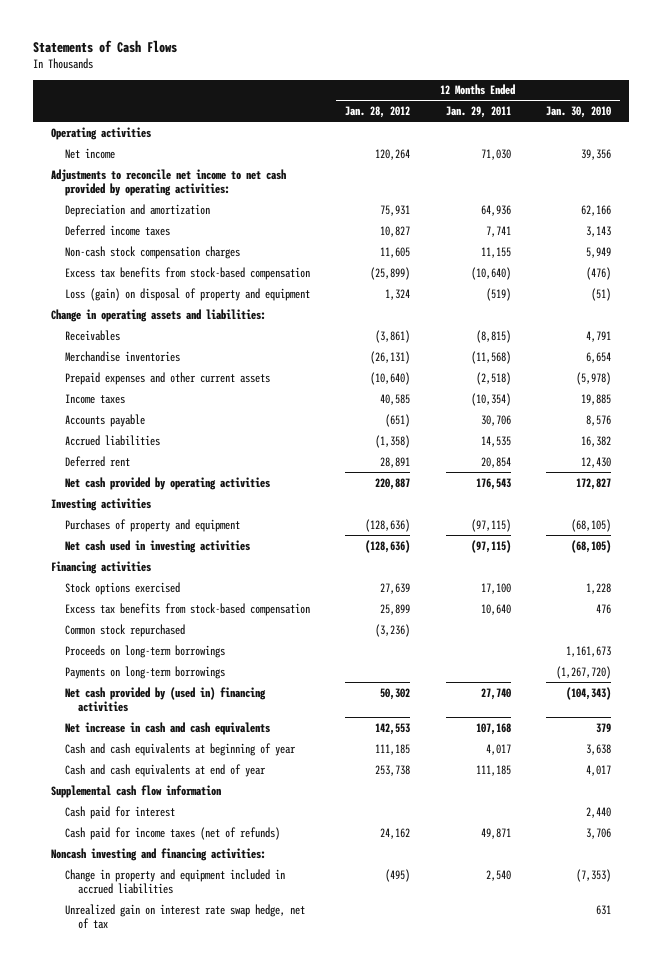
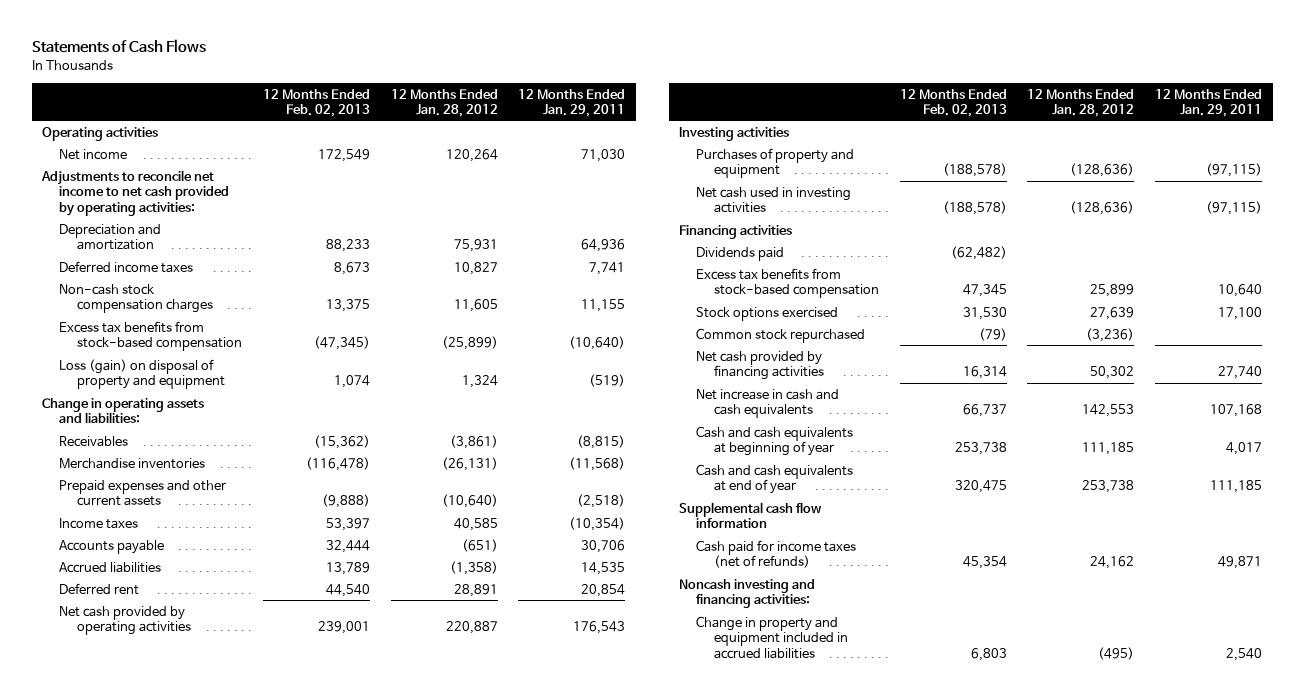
- | 12 Months Ended Jan. 28, 2012 | 12 Months Ended Jan. 29, 2011 | 12 Months Ended Jan. 30, 2010
+ | 12 Months Ended Feb. 02, 2013 | 12 Months Ended Jan. 28, 2012 | 12 Months Ended Jan. 29, 2011
+ Dividends paid | (62,482) | |
moved down: Stock options exercised | 31,530 | 27,639 | 17,100
- Proceeds on long-term borrowings | | | 1,161,673
- Payments on long-term borrowings | | | (1,267,720)
- Net cash provided by (used in) financing activities | 50,302 | 27,740 | (104,343)
+ Net cash provided by financing activities | 16,314 | 50,302 | 27,740
- Cash paid for interest | | | 2,440
- Unrealized gain on interest rate swap hedge, net of tax | | | 631

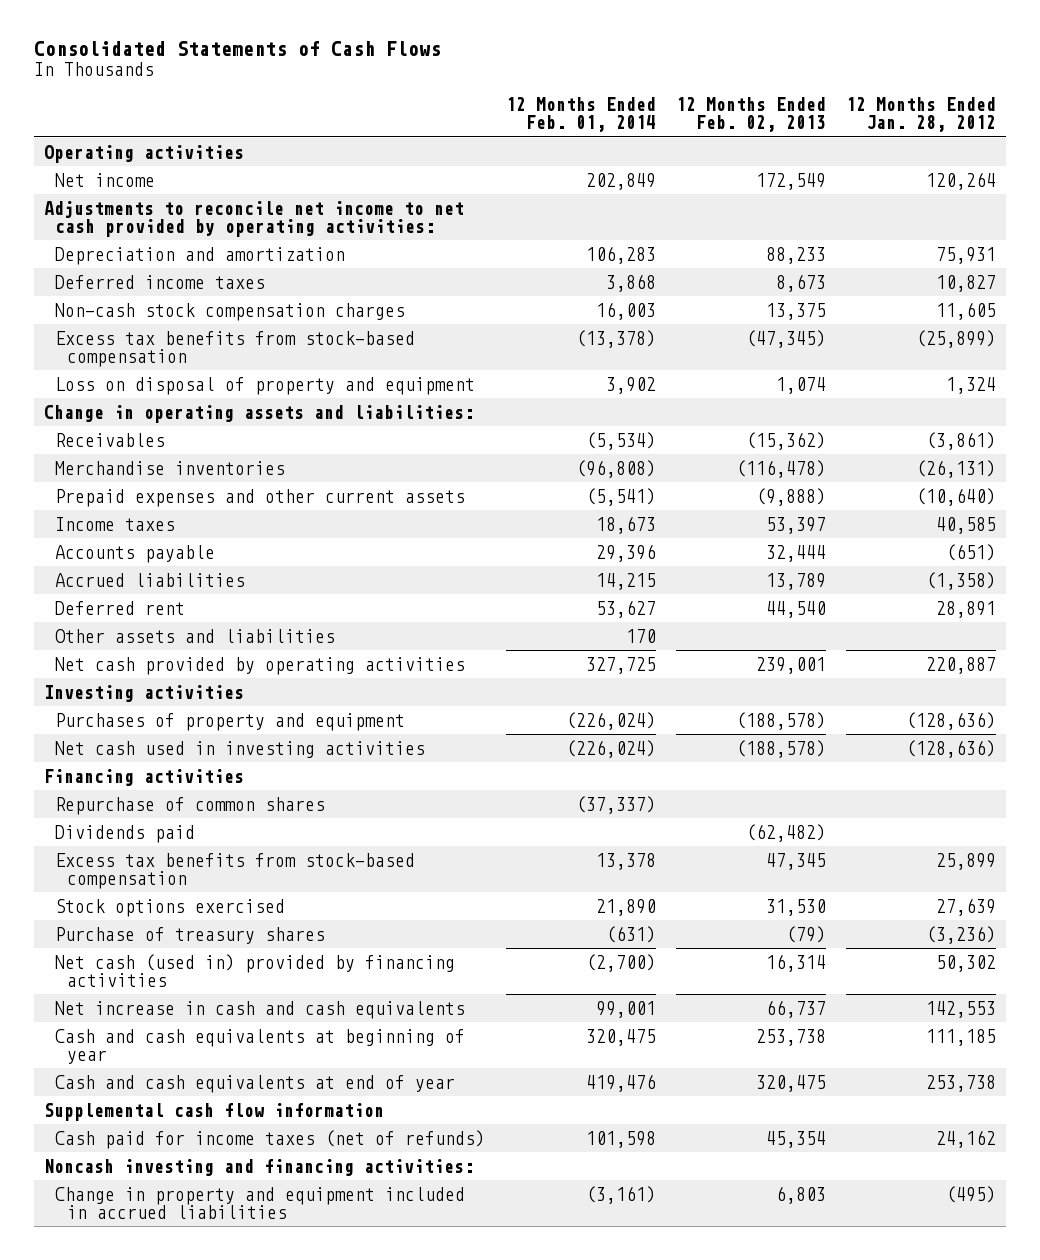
- Statements of Cash Flows
+ Consolidated Statements of Cash Flows
- | 12 Months Ended Feb. 02, 2013 | 12 Months Ended Jan. 28, 2012 | 12 Months Ended Jan. 29, 2011
+ | 12 Months Ended Feb. 01, 2014 | 12 Months Ended Feb. 02, 2013 | 12 Months Ended Jan. 28, 2012
- Loss (gain) on disposal of property and equipment | 1,074 | 1,324 | (519)
+ Loss on disposal of property and equipment | 3,902 | 1,074 | 1,324
+ Other assets and liabilities | 170 | |
+ Repurchase of common shares | (37,337) | |
- Common stock repurchased | (79) | (3,236) |
- Net cash provided by financing activities | 16,314 | 50,302 | 27,740
+ Purchase of treasury shares | (631) | (79) | (3,236)
+ Net cash (used in) provided by financing activities | (2,700) | 16,314 | 50,302

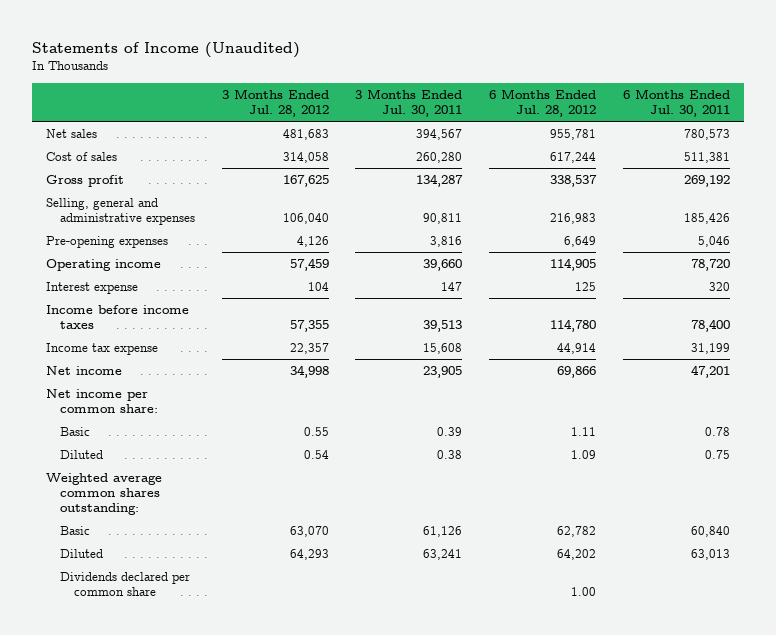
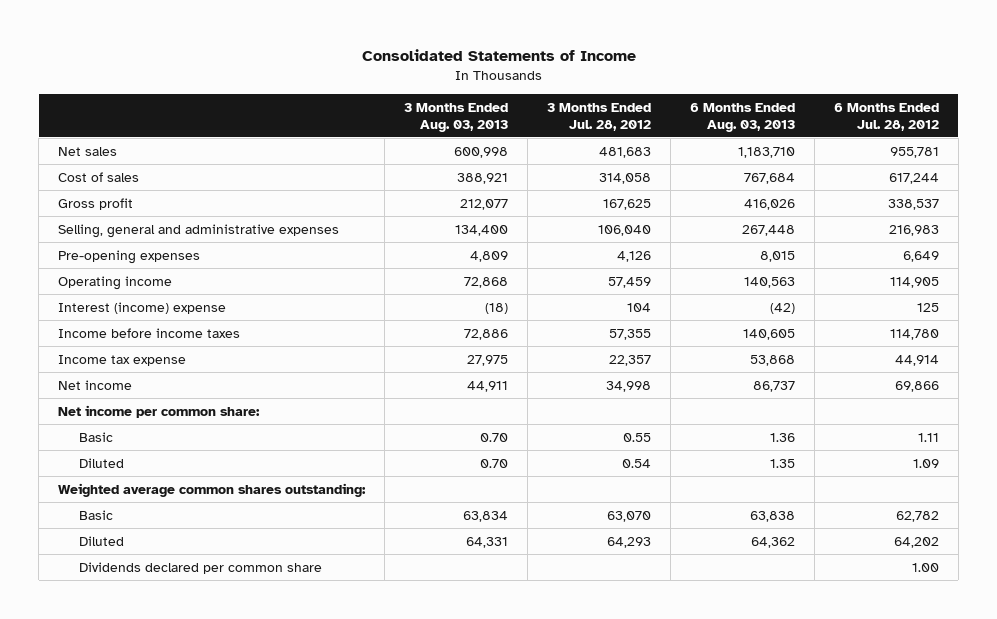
- Statements of Income (Unaudited)
+ Consolidated Statements of Income
- | 3 Months Ended Jul. 28, 2012 | 3 Months Ended Jul. 30, 2011 | 6 Months Ended Jul. 28, 2012 | 6 Months Ended Jul. 30, 2011
+ | 3 Months Ended Aug. 03, 2013 | 3 Months Ended Jul. 28, 2012 | 6 Months Ended Aug. 03, 2013 | 6 Months Ended Jul. 28, 2012
- Interest expense | 104 | 147 | 125 | 320
+ Interest (income) expense | (18) | 104 | (42) | 125

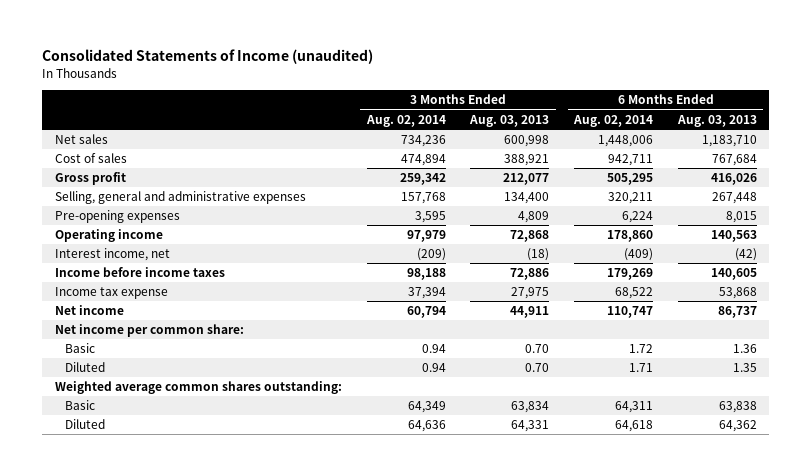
- Consolidated Statements of Income
+ Consolidated Statements of Income (unaudited)
- | 3 Months Ended Aug. 03, 2013 | 3 Months Ended Jul. 28, 2012 | 6 Months Ended Aug. 03, 2013 | 6 Months Ended Jul. 28, 2012
+ | 3 Months Ended Aug. 02, 2014 | 3 Months Ended Aug. 03, 2013 | 6 Months Ended Aug. 02, 2014 | 6 Months Ended Aug. 03, 2013
- Interest (income) expense | (18) | 104 | (42) | 125
+ Interest income, net | (209) | (18) | (409) | (42)
- Dividends declared per common share | | | | 1.00

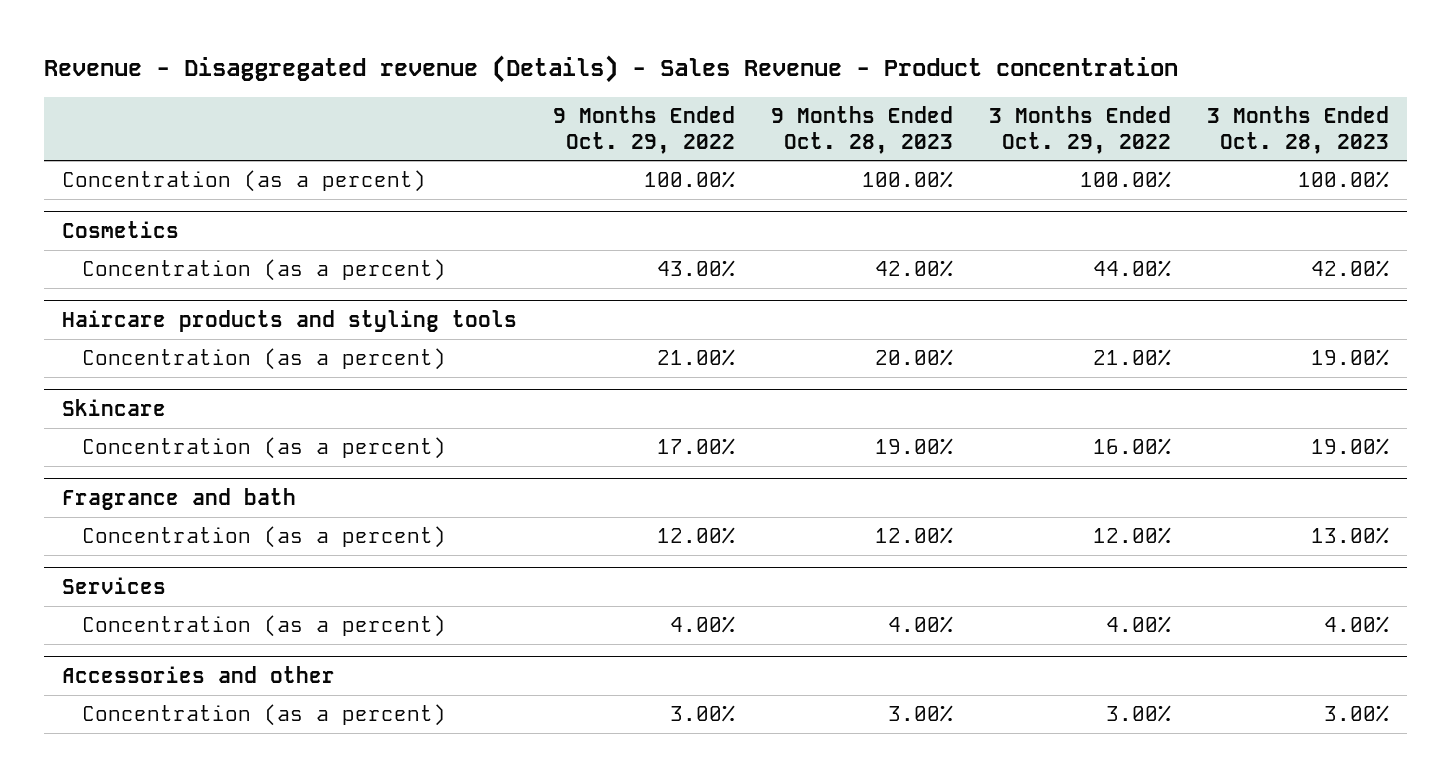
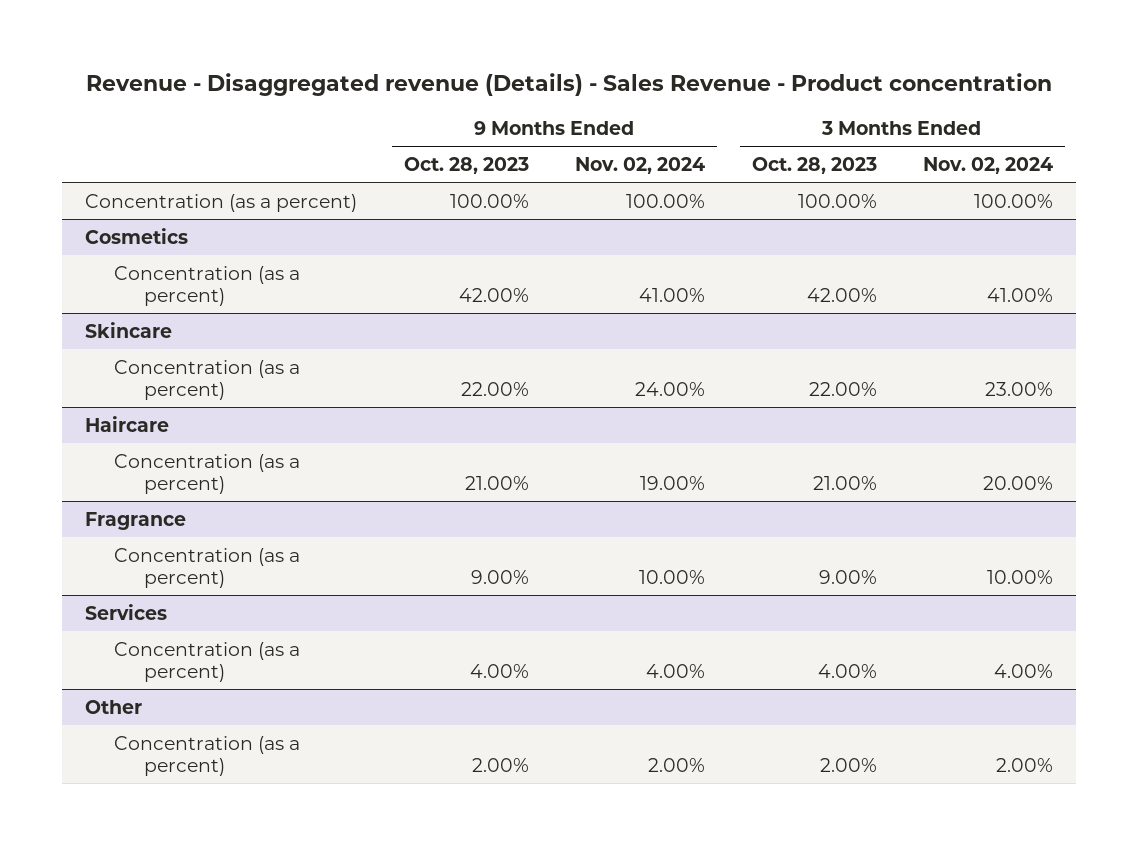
- | 9 Months Ended Oct. 29, 2022 | 9 Months Ended Oct. 28, 2023 | 3 Months Ended Oct. 29, 2022 | 3 Months Ended Oct. 28, 2023
+ | 9 Months Ended Oct. 28, 2023 | 9 Months Ended Nov. 02, 2024 | 3 Months Ended Oct. 28, 2023 | 3 Months Ended Nov. 02, 2024
- Haircare products and styling tools
- Concentration (as a percent) | 21.00% | 20.00% | 21.00% | 19.00%
@ Skincare
- Concentration (as a percent) | 17.00% | 19.00% | 16.00% | 19.00%
- Fragrance and bath
- Concentration (as a percent) | 12.00% | 12.00% | 12.00% | 13.00%
@ Skincare
+ Concentration (as a percent) | 22.00% | 24.00% | 22.00% | 23.00%
+ Haircare
+ Concentration (as a percent) | 21.00% | 19.00% | 21.00% | 20.00%
+ Fragrance
+ Concentration (as a percent) | 9.00% | 10.00% | 9.00% | 10.00%
- Accessories and other
- Concentration (as a percent) | 3.00% | 3.00% | 3.00% | 3.00%
+ Other
+ Concentration (as a percent) | 2.00% | 2.00% | 2.00% | 2.00%

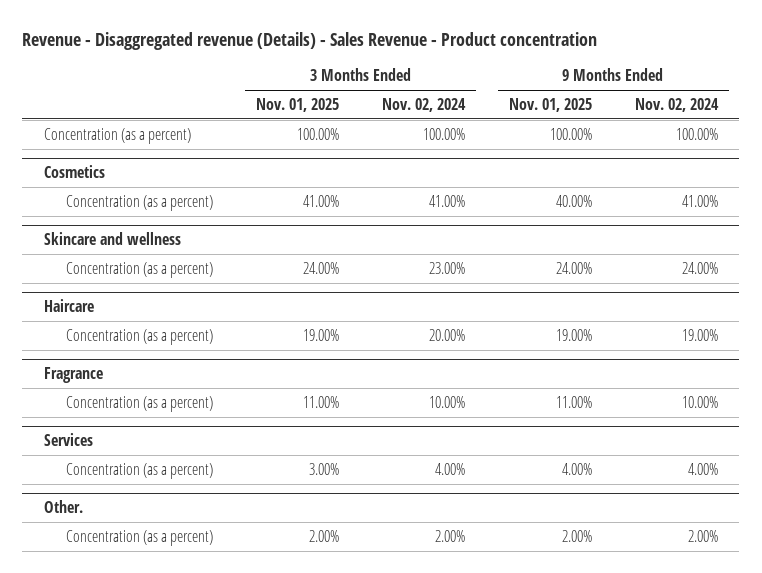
- | 9 Months Ended Oct. 28, 2023 | 9 Months Ended Nov. 02, 2024 | 3 Months Ended Oct. 28, 2023 | 3 Months Ended Nov. 02, 2024
+ | 3 Months Ended Nov. 01, 2025 | 3 Months Ended Nov. 02, 2024 | 9 Months Ended Nov. 01, 2025 | 9 Months Ended Nov. 02, 2024
- Skincare
+ Skincare and wellness
- Other
+ Other.

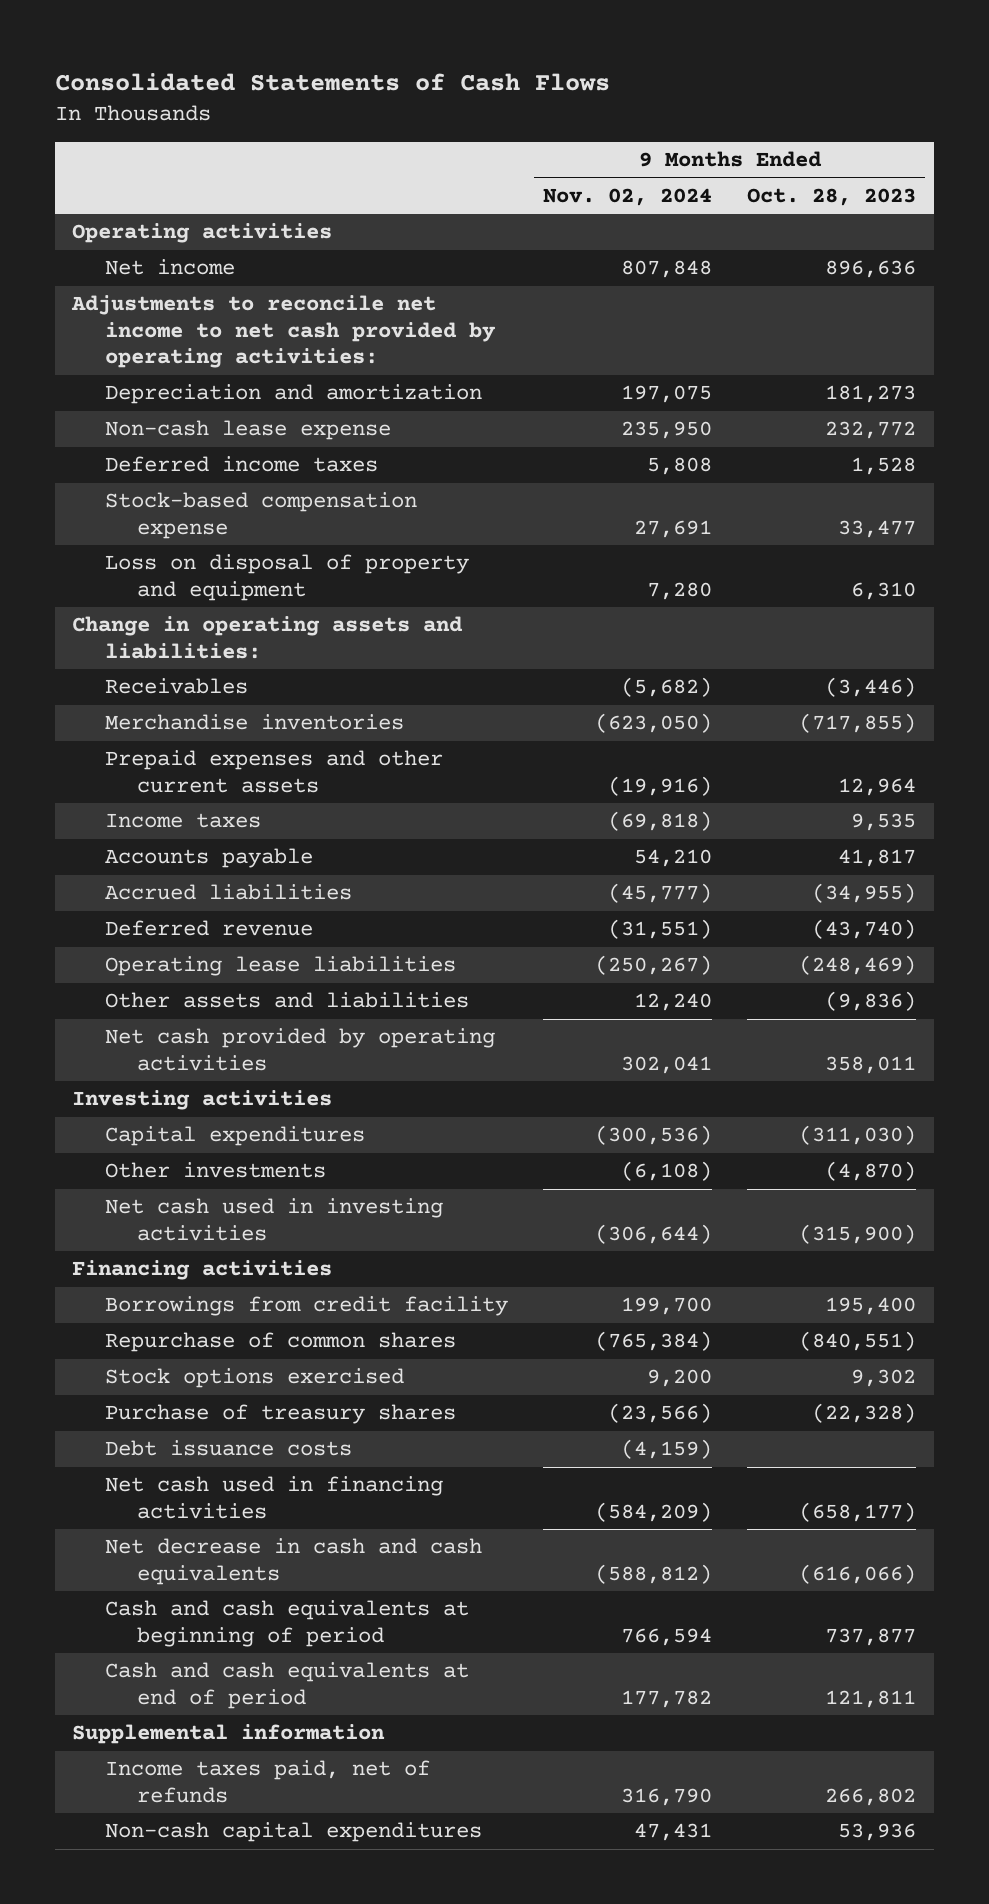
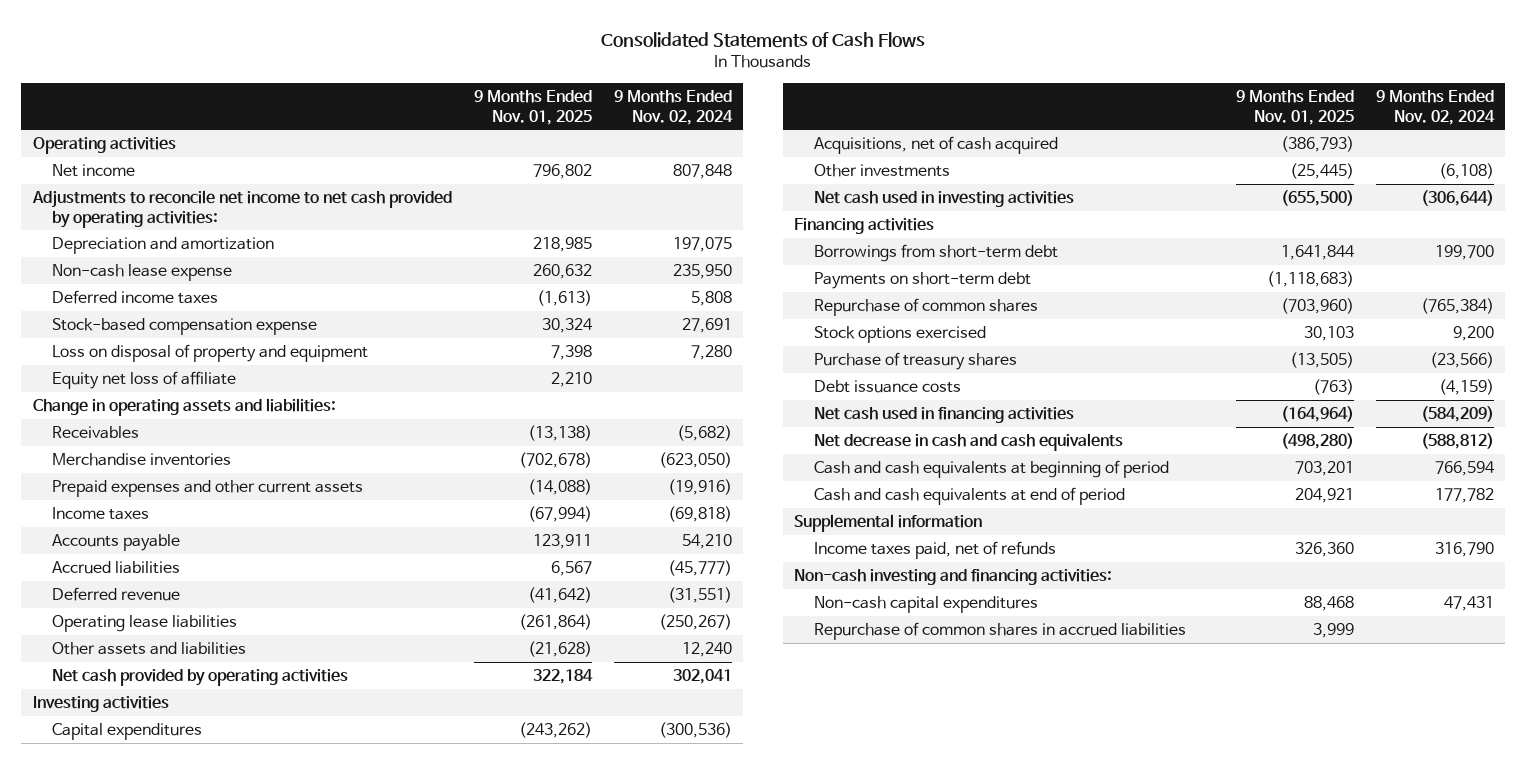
- | 9 Months Ended Nov. 02, 2024 | 9 Months Ended Oct. 28, 2023
+ | 9 Months Ended Nov. 01, 2025 | 9 Months Ended Nov. 02, 2024
+ Equity net loss of affiliate | 2,210 |
+ Acquisitions, net of cash acquired | (386,793) |
- Borrowings from credit facility | 199,700 | 195,400
+ Borrowings from short-term debt | 1,641,844 | 199,700
+ Payments on short-term debt | (1,118,683) |
+ Non-cash investing and financing activities:
+ Repurchase of common shares in accrued liabilities | 3,999 |

